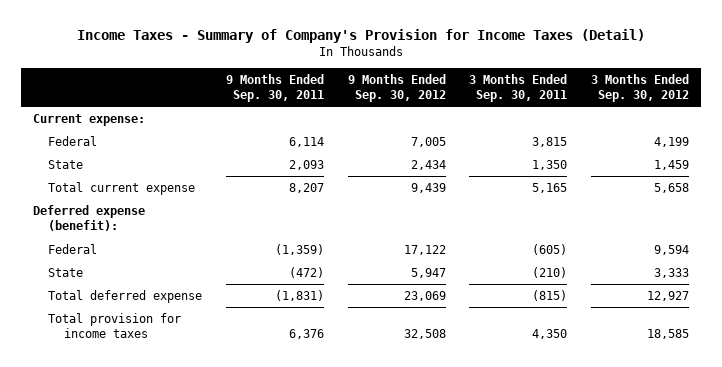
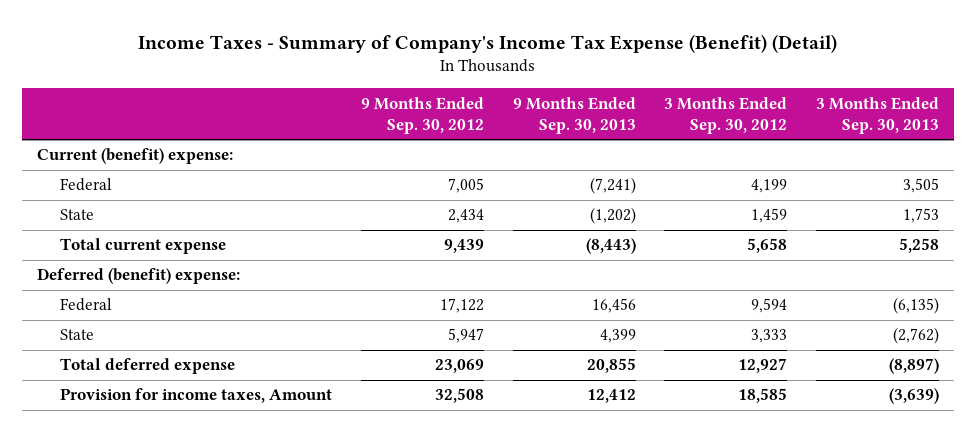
- Income Taxes - Summary of Company's Provision for Income Taxes (Detail)
+ Income Taxes - Summary of Company's Income Tax Expense (Benefit) (Detail)
- | 9 Months Ended Sep. 30, 2011 | 9 Months Ended Sep. 30, 2012 | 3 Months Ended Sep. 30, 2011 | 3 Months Ended Sep. 30, 2012
+ | 9 Months Ended Sep. 30, 2012 | 9 Months Ended Sep. 30, 2013 | 3 Months Ended Sep. 30, 2012 | 3 Months Ended Sep. 30, 2013
- Current expense:
+ Current (benefit) expense:
- Deferred expense (benefit):
+ Deferred (benefit) expense:
- Total provision for income taxes | 6,376 | 32,508 | 4,350 | 18,585
+ Provision for income taxes, Amount | 32,508 | 12,412 | 18,585 | (3,639)

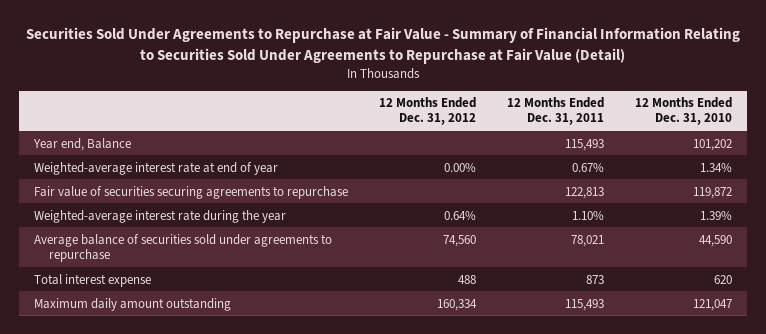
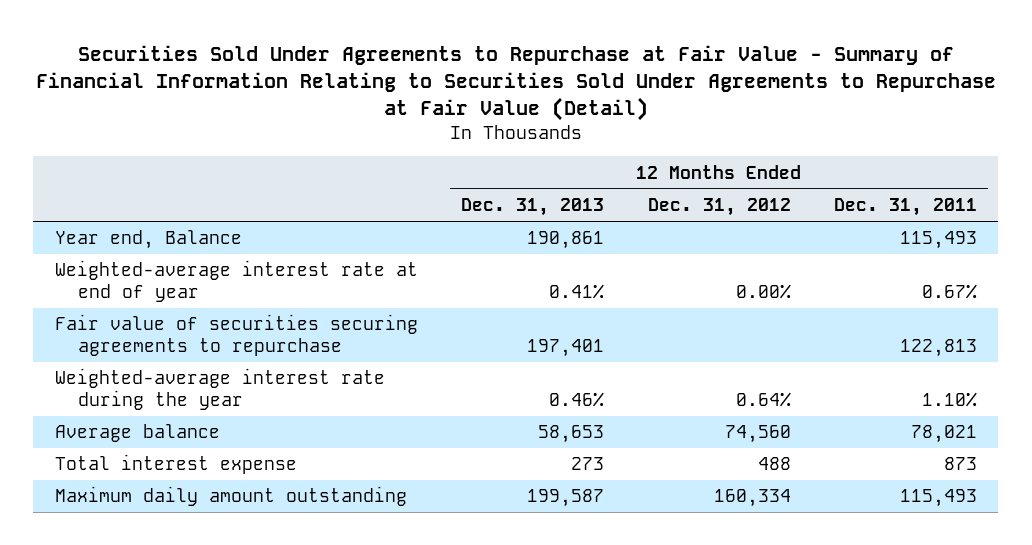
- | 12 Months Ended Dec. 31, 2012 | 12 Months Ended Dec. 31, 2011 | 12 Months Ended Dec. 31, 2010
+ | 12 Months Ended Dec. 31, 2013 | 12 Months Ended Dec. 31, 2012 | 12 Months Ended Dec. 31, 2011
- Average balance of securities sold under agreements to repurchase | 74,560 | 78,021 | 44,590
+ Average balance | 58,653 | 74,560 | 78,021

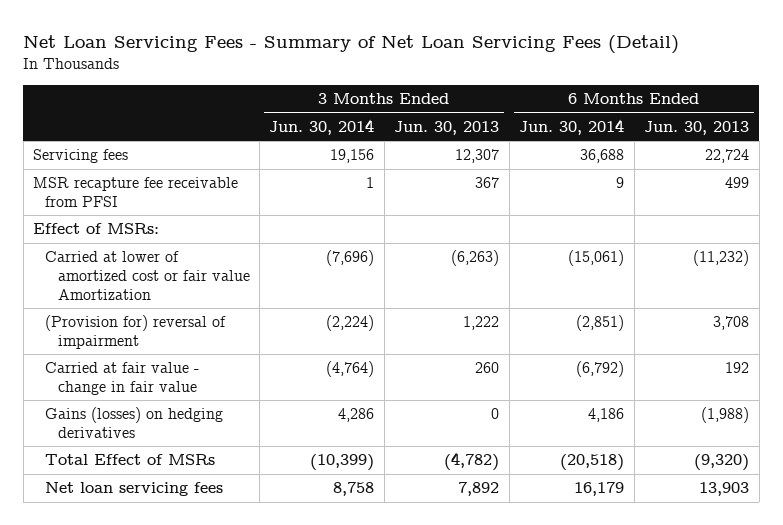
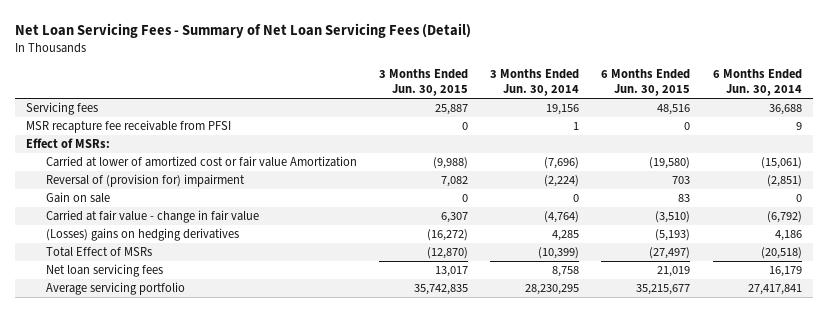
- | 3 Months Ended Jun. 30, 2014 | 3 Months Ended Jun. 30, 2013 | 6 Months Ended Jun. 30, 2014 | 6 Months Ended Jun. 30, 2013
+ | 3 Months Ended Jun. 30, 2015 | 3 Months Ended Jun. 30, 2014 | 6 Months Ended Jun. 30, 2015 | 6 Months Ended Jun. 30, 2014
- (Provision for) reversal of impairment | (2,224) | 1,222 | (2,851) | 3,708
+ Reversal of (provision for) impairment | 7,082 | (2,224) | 703 | (2,851)
+ Gain on sale | 0 | 0 | 83 | 0
- Gains (losses) on hedging derivatives | 4,286 | 0 | 4,186 | (1,988)
+ (Losses) gains on hedging derivatives | (16,272) | 4,285 | (5,193) | 4,186
+ Average servicing portfolio | 35,742,835 | 28,230,295 | 35,215,677 | 27,417,841

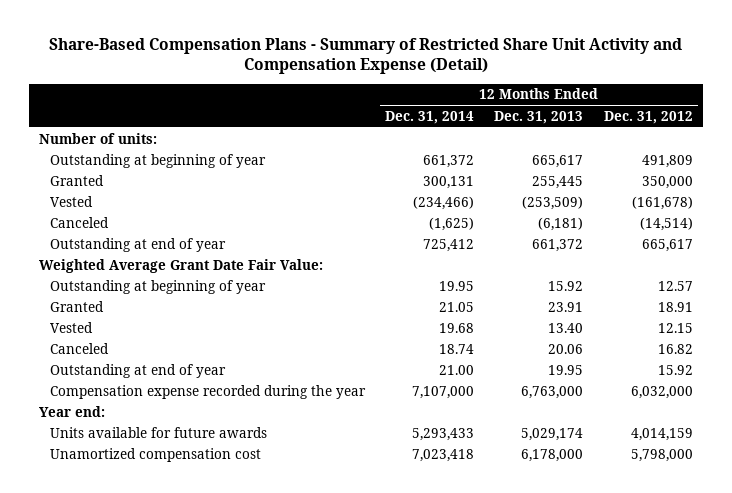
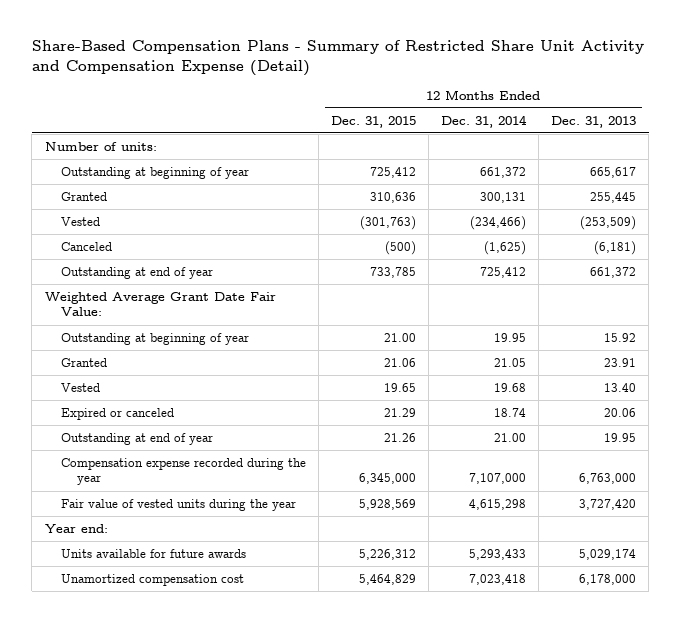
- | 12 Months Ended Dec. 31, 2014 | 12 Months Ended Dec. 31, 2013 | 12 Months Ended Dec. 31, 2012
+ | 12 Months Ended Dec. 31, 2015 | 12 Months Ended Dec. 31, 2014 | 12 Months Ended Dec. 31, 2013
- Canceled | 18.74 | 20.06 | 16.82
+ Expired or canceled | 21.29 | 18.74 | 20.06
+ Fair value of vested units during the year | 5,928,569 | 4,615,298 | 3,727,420

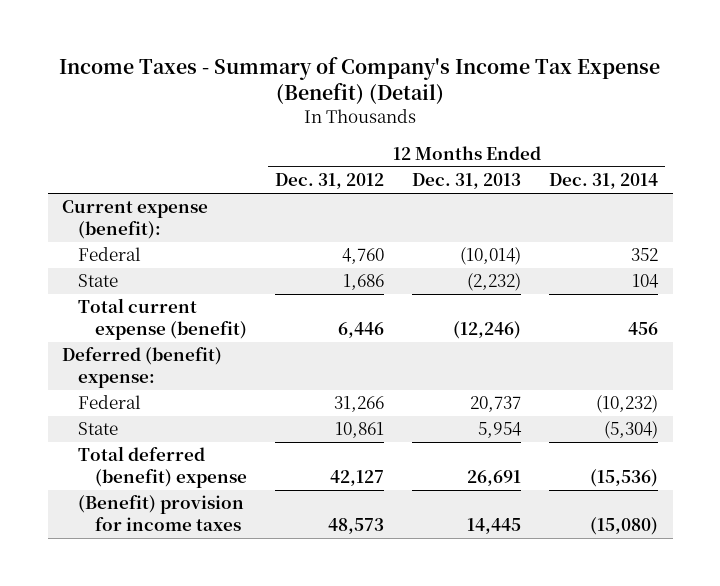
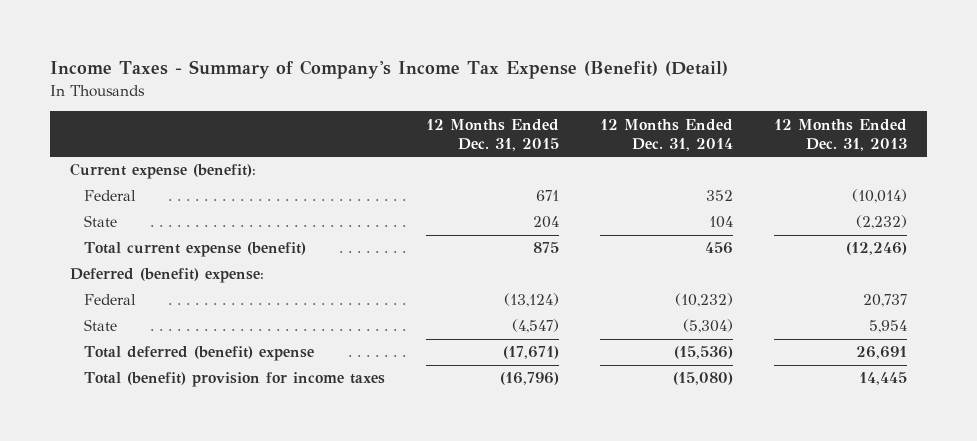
- | 12 Months Ended Dec. 31, 2012 | 12 Months Ended Dec. 31, 2013 | 12 Months Ended Dec. 31, 2014
+ | 12 Months Ended Dec. 31, 2015 | 12 Months Ended Dec. 31, 2014 | 12 Months Ended Dec. 31, 2013
- (Benefit) provision for income taxes | 48,573 | 14,445 | (15,080)
+ Total (benefit) provision for income taxes | (16,796) | (15,080) | 14,445

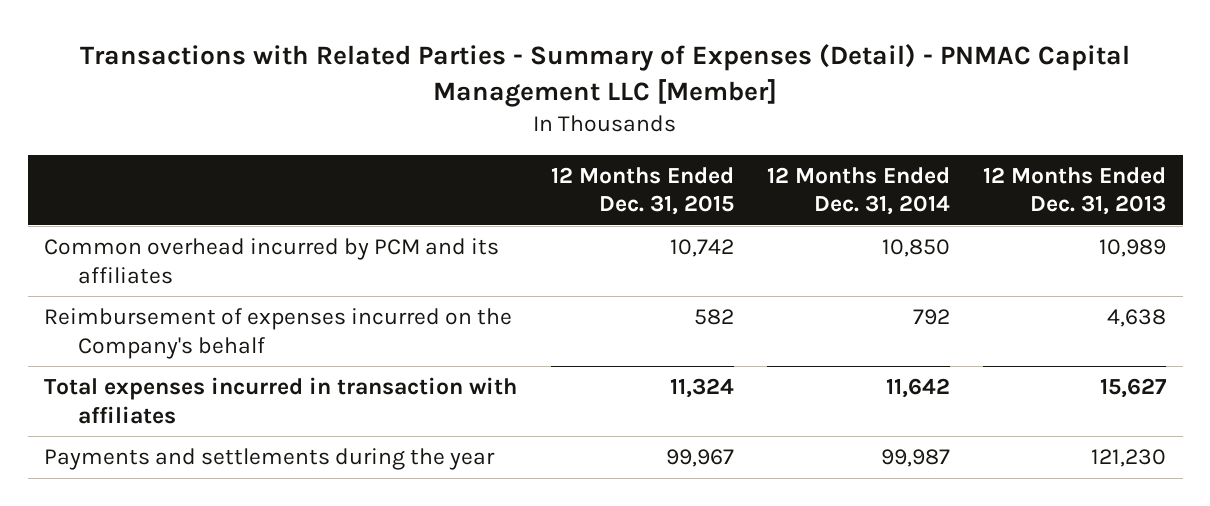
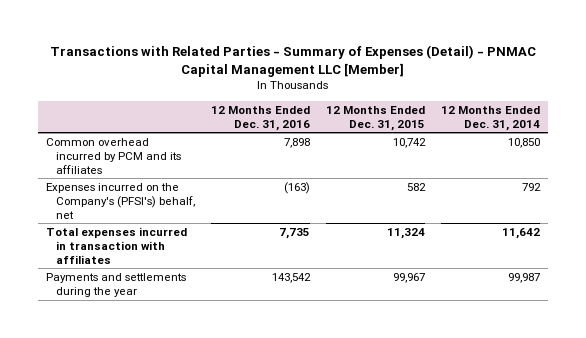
- | 12 Months Ended Dec. 31, 2015 | 12 Months Ended Dec. 31, 2014 | 12 Months Ended Dec. 31, 2013
+ | 12 Months Ended Dec. 31, 2016 | 12 Months Ended Dec. 31, 2015 | 12 Months Ended Dec. 31, 2014
- Reimbursement of expenses incurred on the Company's behalf | 582 | 792 | 4,638
+ Expenses incurred on the Company's (PFSI's) behalf, net | (163) | 582 | 792

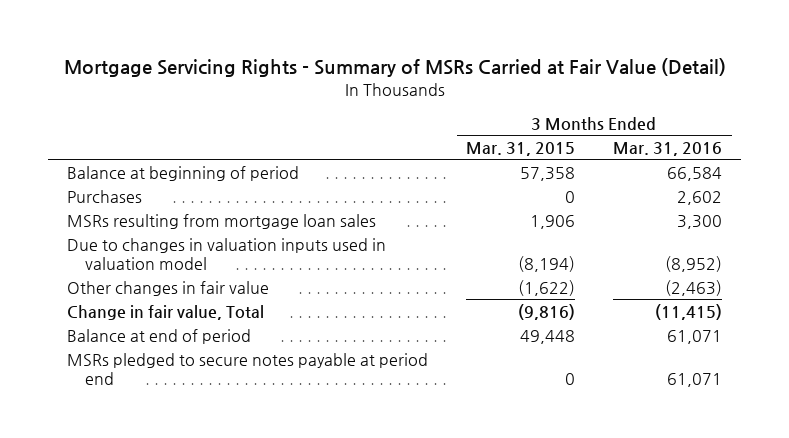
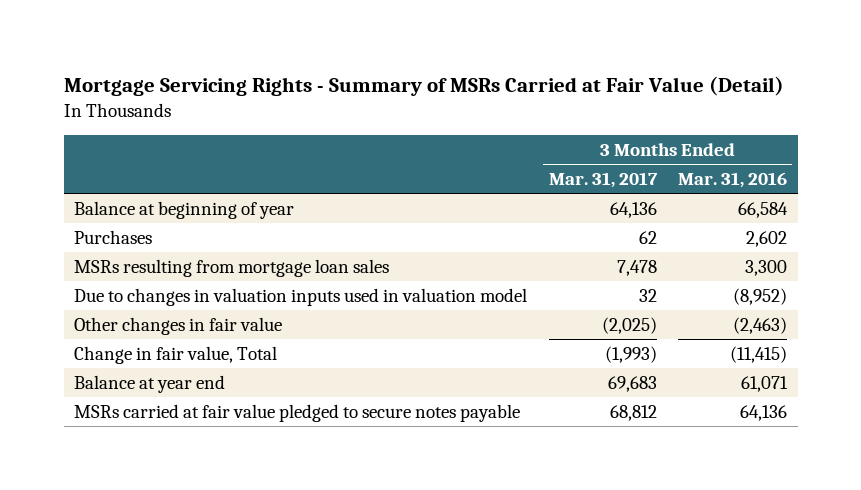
- | 3 Months Ended Mar. 31, 2015 | 3 Months Ended Mar. 31, 2016
+ | 3 Months Ended Mar. 31, 2017 | 3 Months Ended Mar. 31, 2016
- Balance at beginning of period | 57,358 | 66,584
+ Balance at beginning of year | 64,136 | 66,584
- Balance at end of period | 49,448 | 61,071
- MSRs pledged to secure notes payable at period end | 0 | 61,071
+ Balance at year end | 69,683 | 61,071
+ MSRs carried at fair value pledged to secure notes payable | 68,812 | 64,136

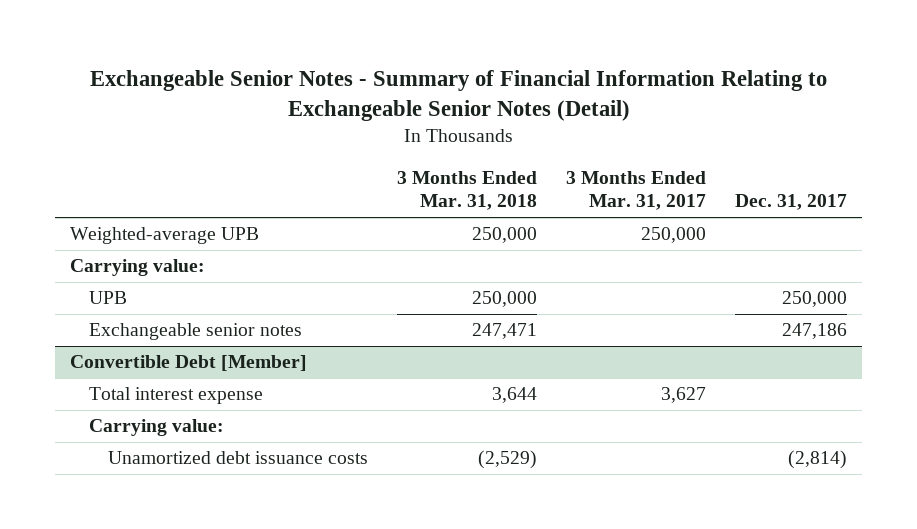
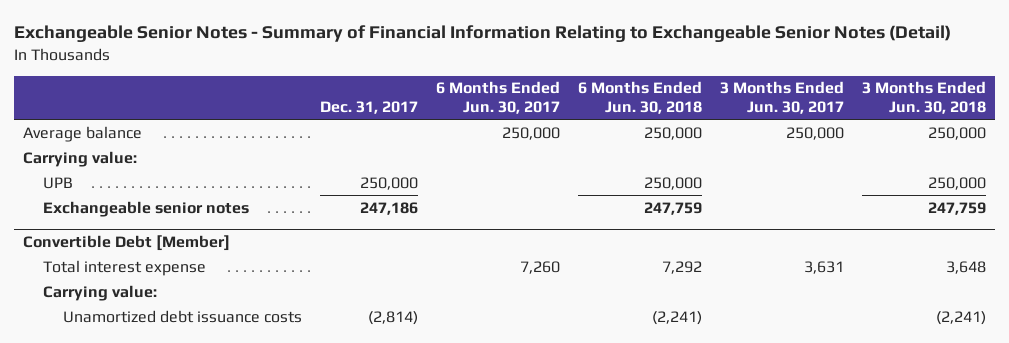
- | 3 Months Ended Mar. 31, 2018 | 3 Months Ended Mar. 31, 2017 | Dec. 31, 2017
+ | Dec. 31, 2017 | 6 Months Ended Jun. 30, 2017 | 6 Months Ended Jun. 30, 2018 | 3 Months Ended Jun. 30, 2017 | 3 Months Ended Jun. 30, 2018
- Weighted-average UPB | 250,000 | 250,000 |
+ Average balance | | 250,000 | 250,000 | 250,000 | 250,000

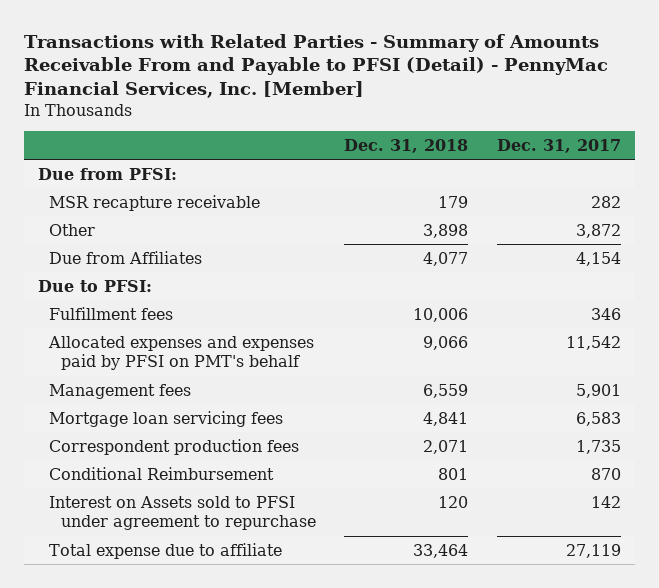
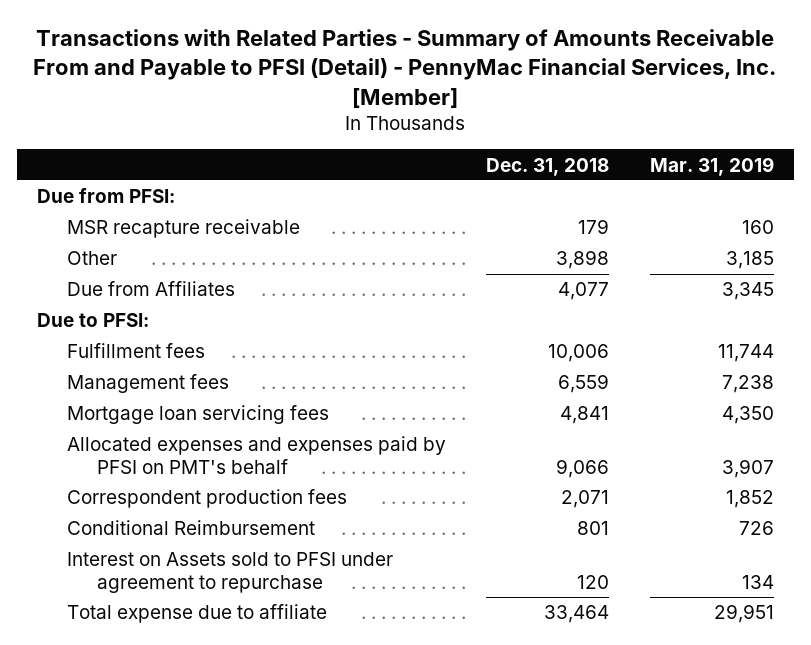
- | Dec. 31, 2018 | Dec. 31, 2017
+ | Dec. 31, 2018 | Mar. 31, 2019
moved down: Allocated expenses and expenses paid by PFSI on PMT's behalf | 9,066 | 3,907

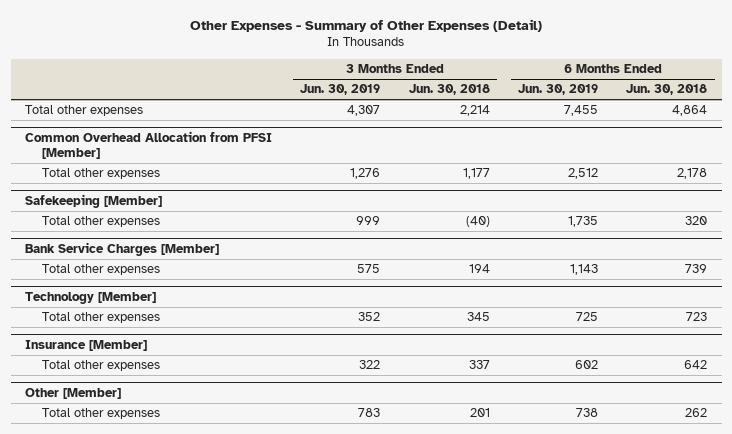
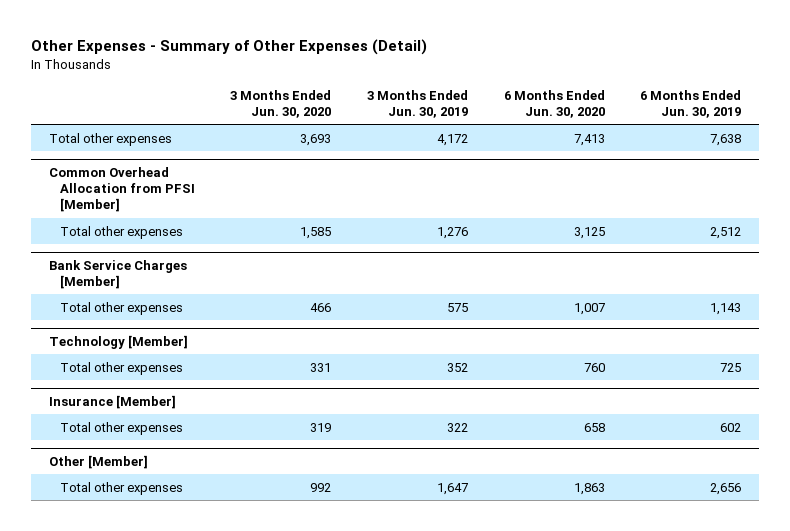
- | 3 Months Ended Jun. 30, 2019 | 3 Months Ended Jun. 30, 2018 | 6 Months Ended Jun. 30, 2019 | 6 Months Ended Jun. 30, 2018
+ | 3 Months Ended Jun. 30, 2020 | 3 Months Ended Jun. 30, 2019 | 6 Months Ended Jun. 30, 2020 | 6 Months Ended Jun. 30, 2019
- Total other expenses | 4,307 | 2,214 | 7,455 | 4,864
+ Total other expenses | 3,693 | 4,172 | 7,413 | 7,638
- Safekeeping [Member]
- Total other expenses | 999 | (40) | 1,735 | 320
@ Other [Member]
- Total other expenses | 783 | 201 | 738 | 262
+ Total other expenses | 992 | 1,647 | 1,863 | 2,656

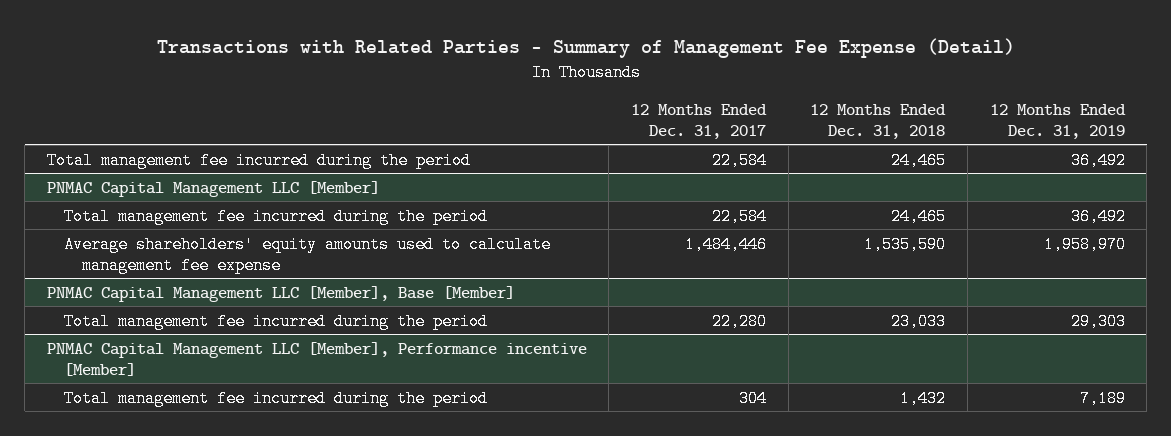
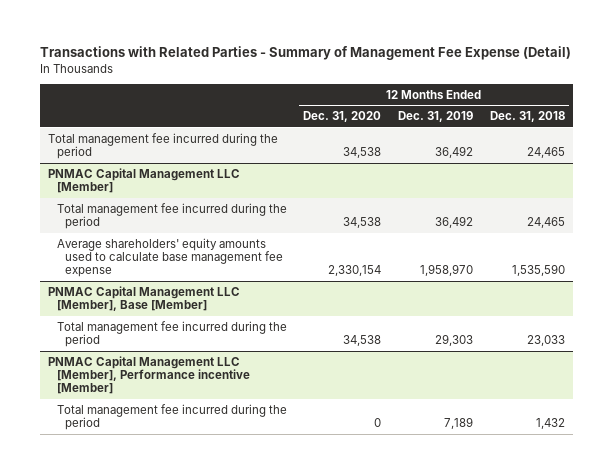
- | 12 Months Ended Dec. 31, 2017 | 12 Months Ended Dec. 31, 2018 | 12 Months Ended Dec. 31, 2019
+ | 12 Months Ended Dec. 31, 2020 | 12 Months Ended Dec. 31, 2019 | 12 Months Ended Dec. 31, 2018
@ PNMAC Capital Management LLC [Member]
- Average shareholders' equity amounts used to calculate management fee expense | 1,484,446 | 1,535,590 | 1,958,970
+ Average shareholders' equity amounts used to calculate base management fee expense | 2,330,154 | 1,958,970 | 1,535,590

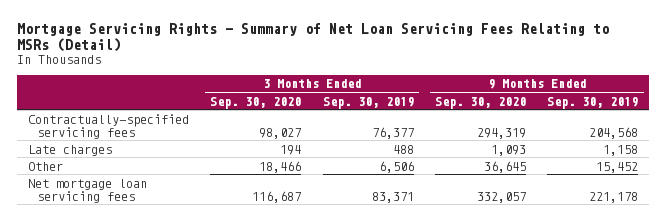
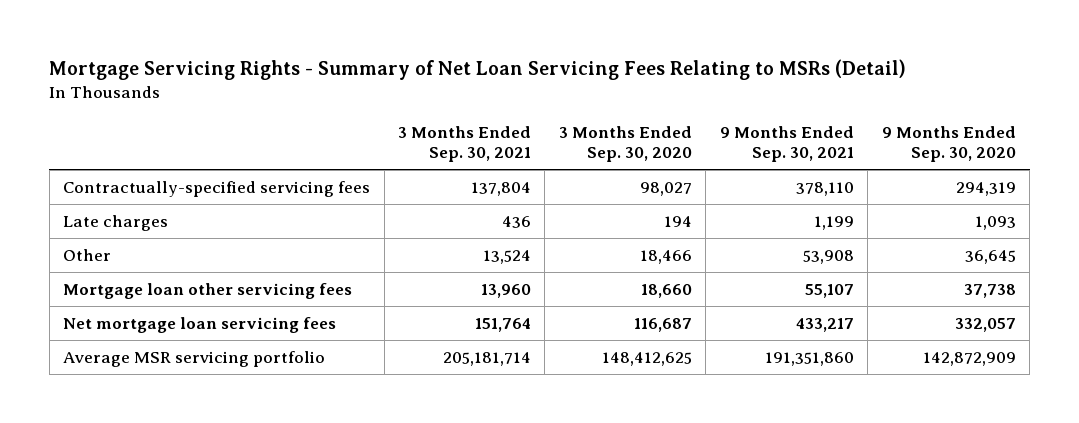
- | 3 Months Ended Sep. 30, 2020 | 3 Months Ended Sep. 30, 2019 | 9 Months Ended Sep. 30, 2020 | 9 Months Ended Sep. 30, 2019
+ | 3 Months Ended Sep. 30, 2021 | 3 Months Ended Sep. 30, 2020 | 9 Months Ended Sep. 30, 2021 | 9 Months Ended Sep. 30, 2020
+ Mortgage loan other servicing fees | 13,960 | 18,660 | 55,107 | 37,738
+ Average MSR servicing portfolio | 205,181,714 | 148,412,625 | 191,351,860 | 142,872,909

